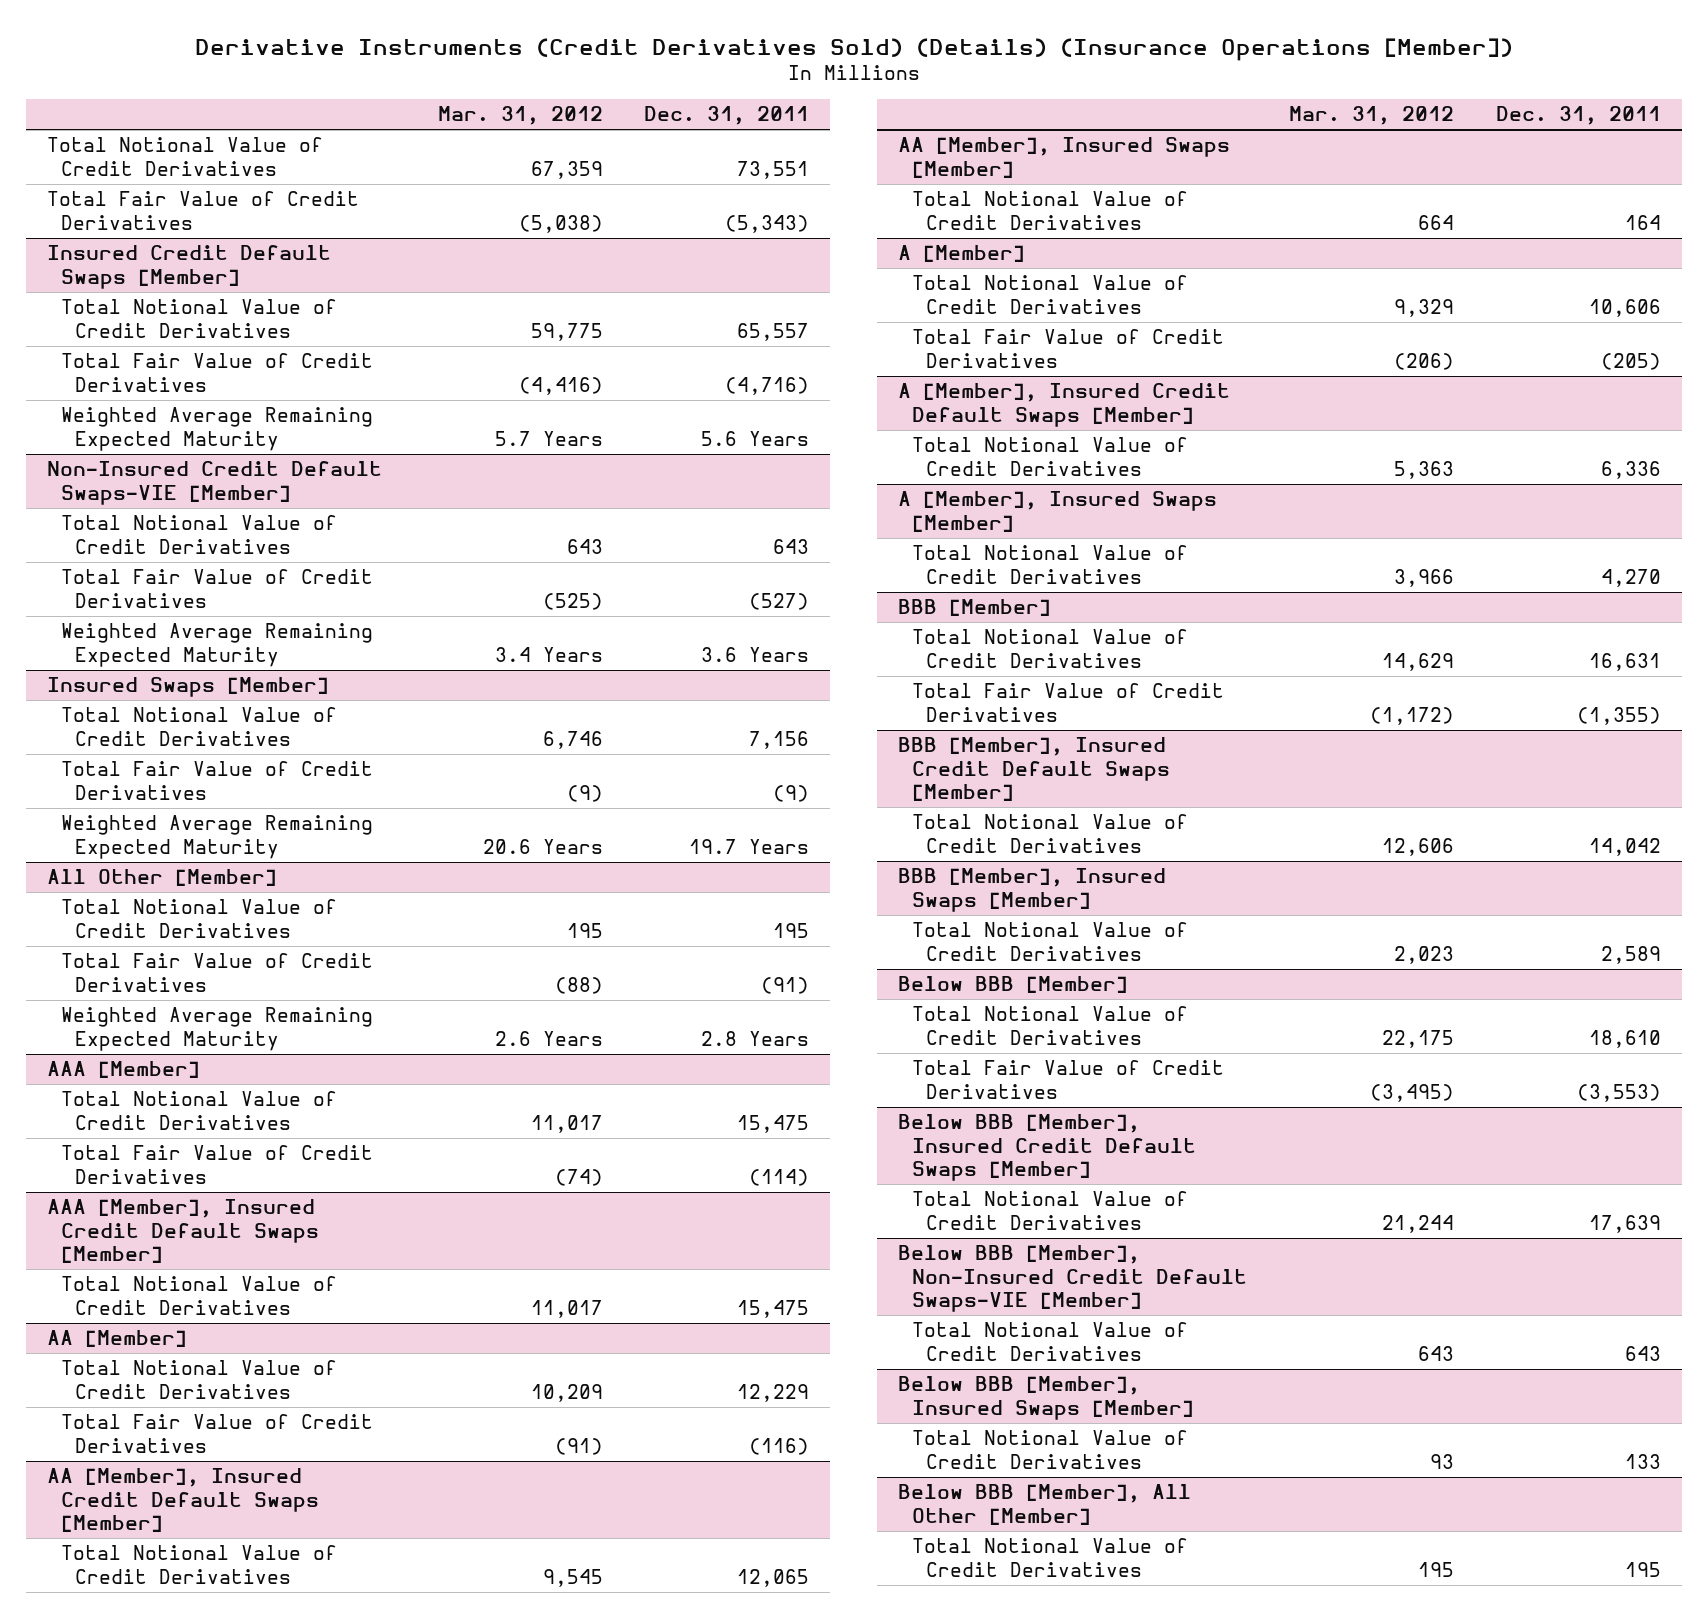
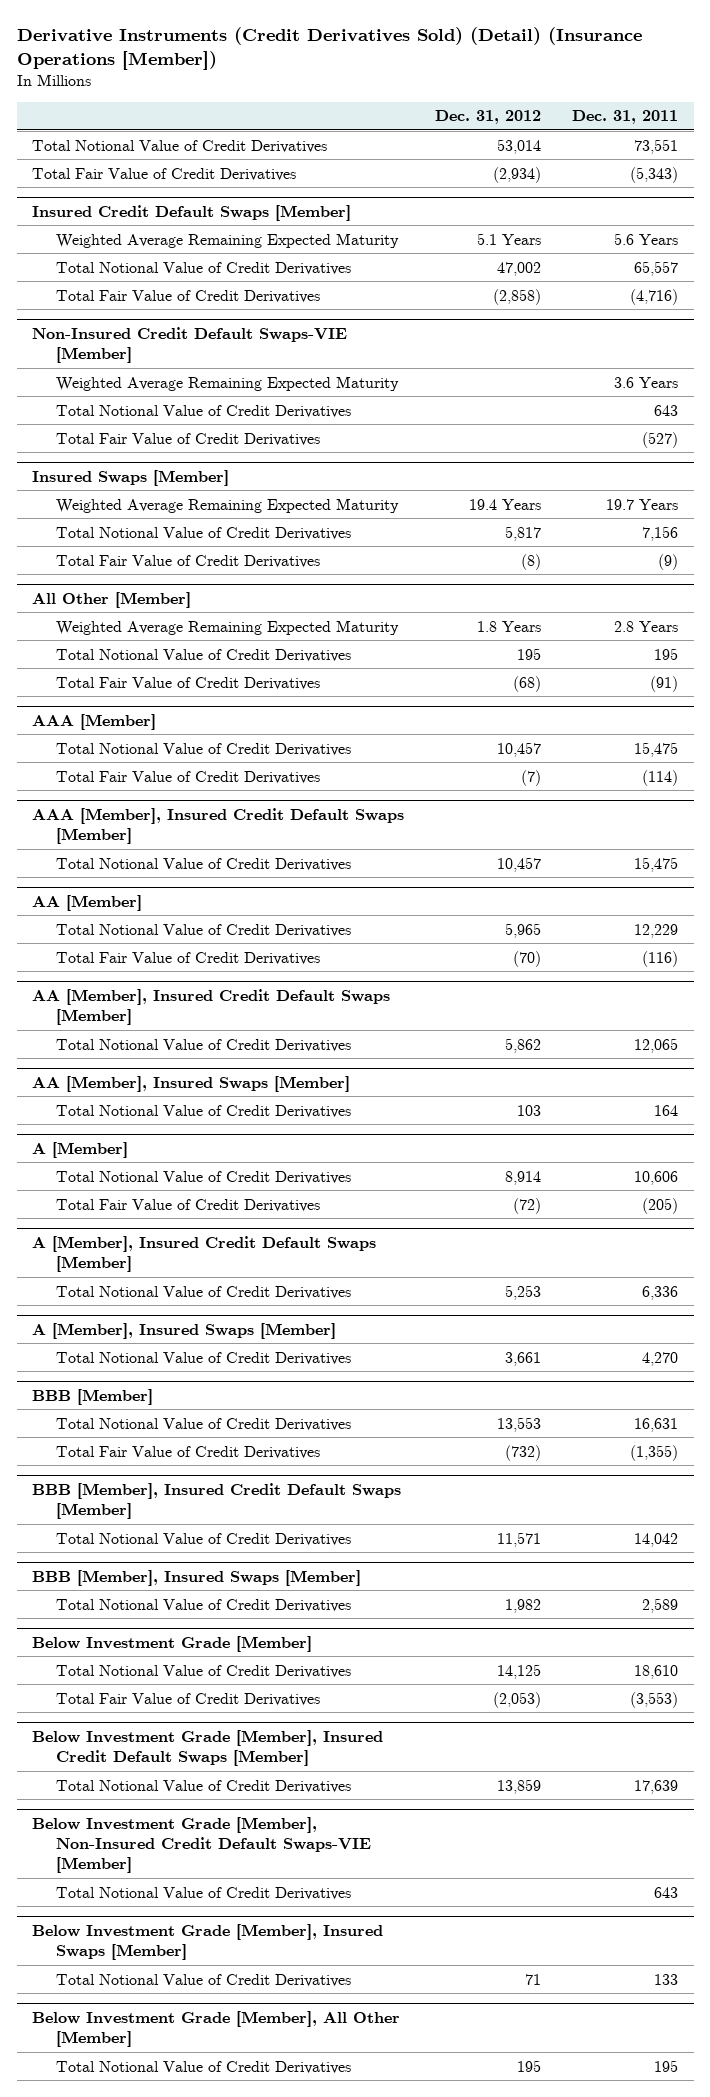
- Derivative Instruments (Credit Derivatives Sold) (Details) (Insurance Operations [Member])
+ Derivative Instruments (Credit Derivatives Sold) (Detail) (Insurance Operations [Member])
- | Mar. 31, 2012 | Dec. 31, 2011
+ | Dec. 31, 2012 | Dec. 31, 2011
@ Insured Credit Default Swaps [Member]
moved up: Weighted Average Remaining Expected Maturity | 5.1 Years | 5.6 Years
@ Non-Insured Credit Default Swaps-VIE [Member]
moved up: Weighted Average Remaining Expected Maturity | | 3.6 Years
@ Insured Swaps [Member]
moved up: Weighted Average Remaining Expected Maturity | 19.4 Years | 19.7 Years
@ All Other [Member]
moved up: Weighted Average Remaining Expected Maturity | 1.8 Years | 2.8 Years
- Below BBB [Member]
+ Below Investment Grade [Member]
- Below BBB [Member], Insured Credit Default Swaps [Member]
+ Below Investment Grade [Member], Insured Credit Default Swaps [Member]
- Below BBB [Member], Non-Insured Credit Default Swaps-VIE [Member]
+ Below Investment Grade [Member], Non-Insured Credit Default Swaps-VIE [Member]
- Below BBB [Member], Insured Swaps [Member]
+ Below Investment Grade [Member], Insured Swaps [Member]
- Below BBB [Member], All Other [Member]
+ Below Investment Grade [Member], All Other [Member]

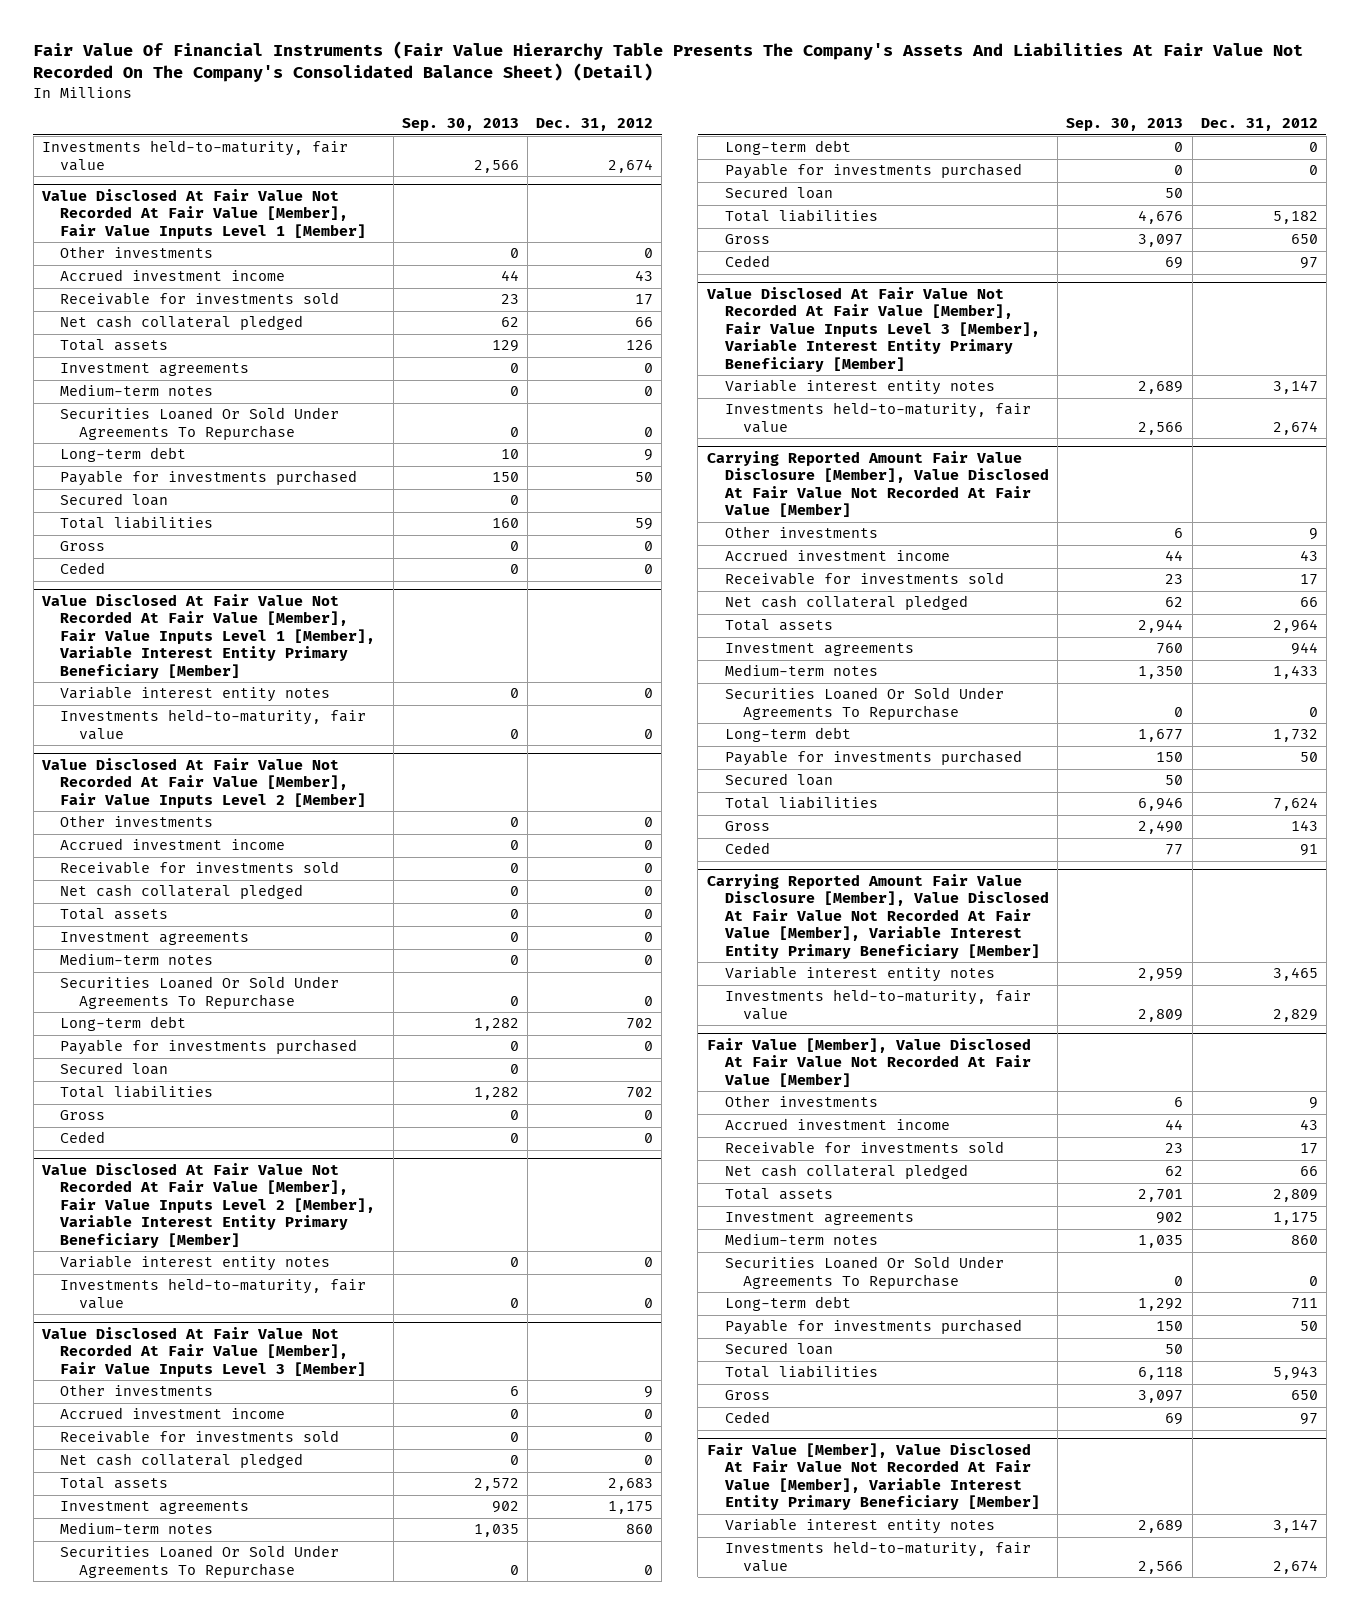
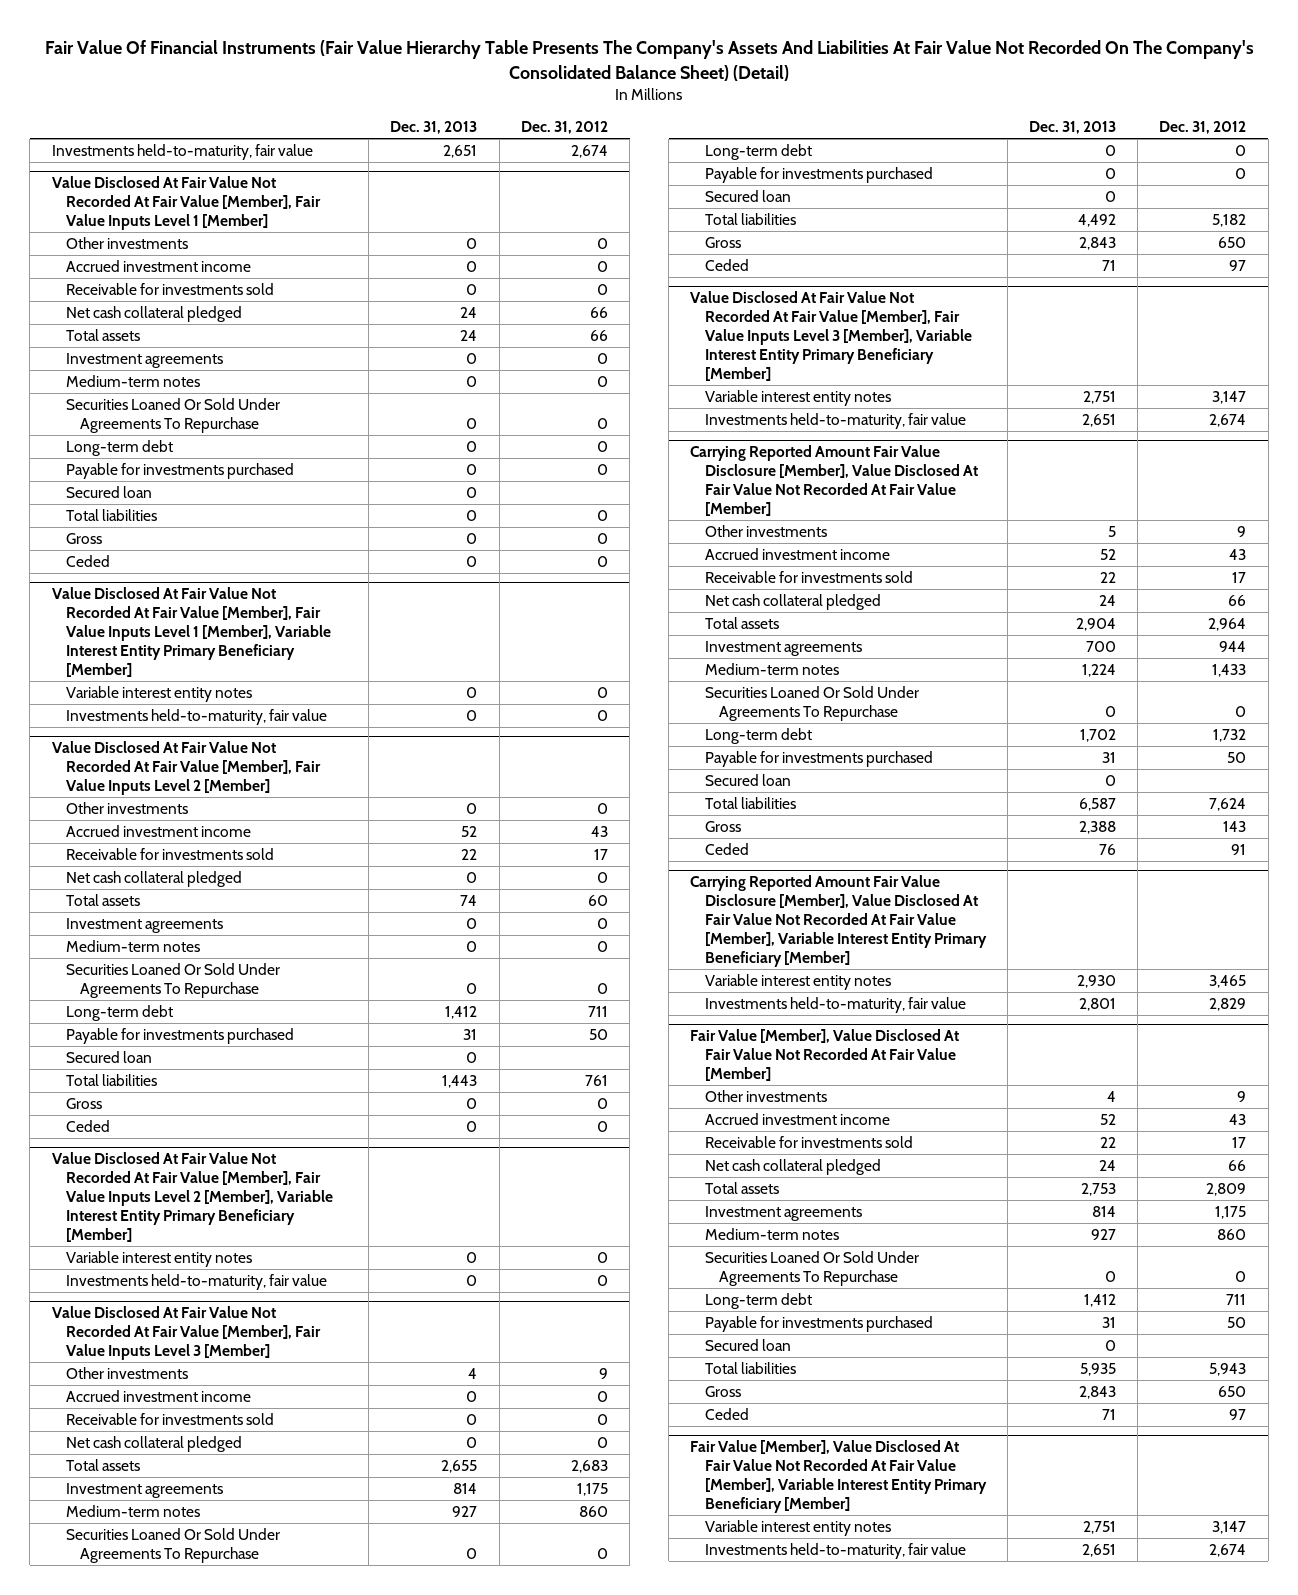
- | Sep. 30, 2013 | Dec. 31, 2012
+ | Dec. 31, 2013 | Dec. 31, 2012
@ Value Disclosed At Fair Value Not Recorded At Fair Value [Member], Fair Value Inputs Level 1 [Member]
- Accrued investment income | 44 | 43
- Receivable for investments sold | 23 | 17
+ Accrued investment income | 0 | 0
+ Receivable for investments sold | 0 | 0
- Total assets | 129 | 126
+ Total assets | 24 | 66
- Long-term debt | 10 | 9
- Payable for investments purchased | 150 | 50
+ Long-term debt | 0 | 0
+ Payable for investments purchased | 0 | 0
- Total liabilities | 160 | 59
+ Total liabilities | 0 | 0
@ Value Disclosed At Fair Value Not Recorded At Fair Value [Member], Fair Value Inputs Level 2 [Member]
- Accrued investment income | 0 | 0
- Receivable for investments sold | 0 | 0
+ Accrued investment income | 52 | 43
+ Receivable for investments sold | 22 | 17
- Total assets | 0 | 0
+ Total assets | 74 | 60
- Long-term debt | 1,282 | 702
- Payable for investments purchased | 0 | 0
+ Long-term debt | 1,412 | 711
+ Payable for investments purchased | 31 | 50
- Total liabilities | 1,282 | 702
+ Total liabilities | 1,443 | 761

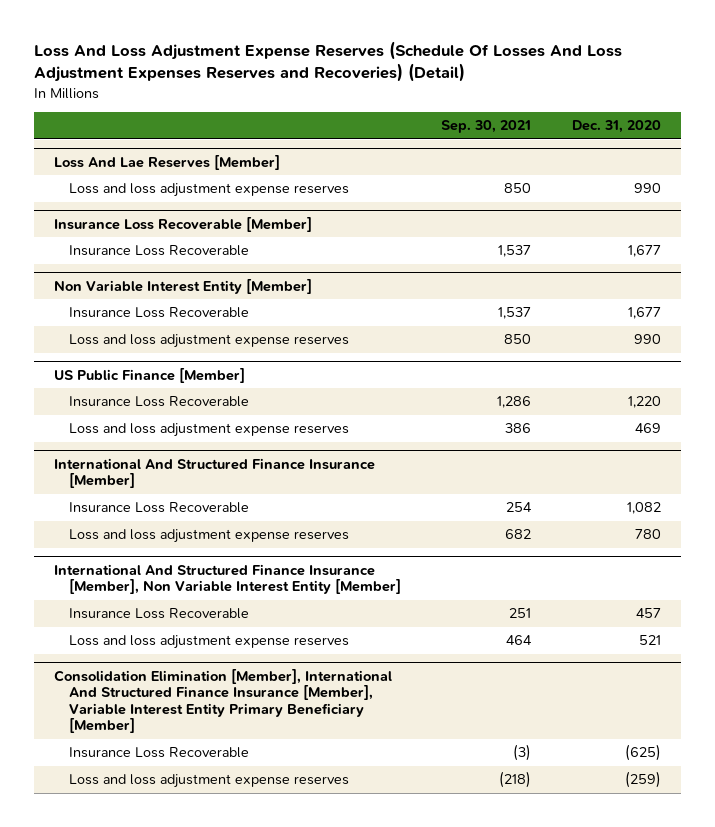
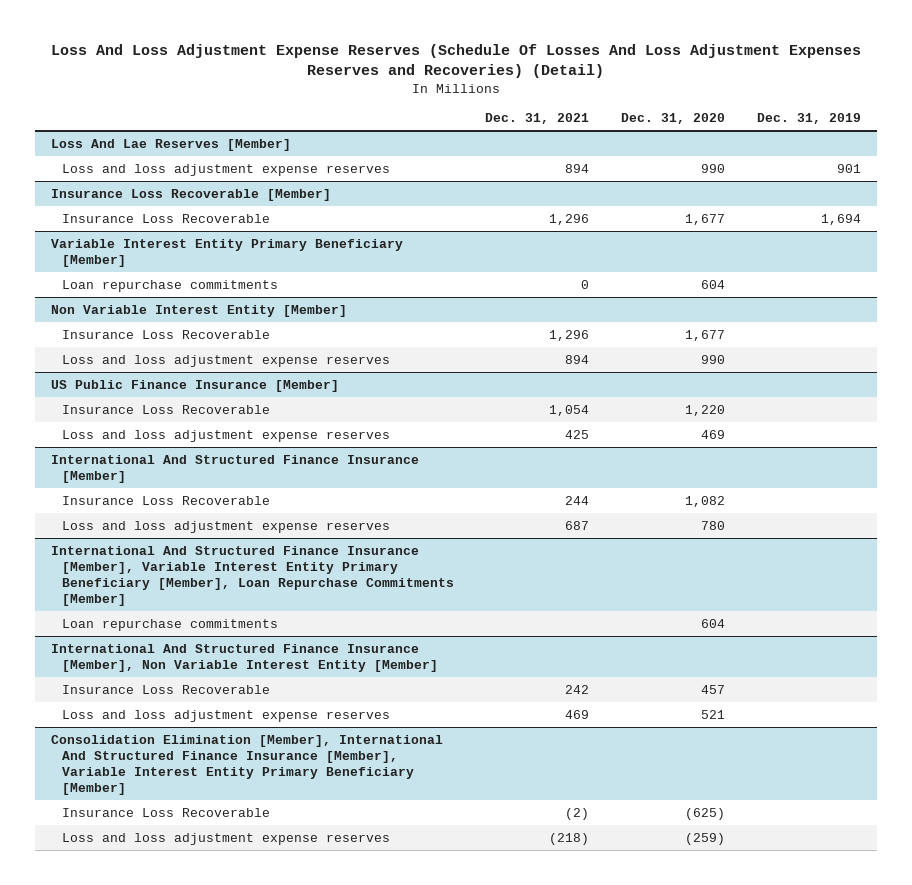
- | Sep. 30, 2021 | Dec. 31, 2020
+ | Dec. 31, 2021 | Dec. 31, 2020 | Dec. 31, 2019
+ Variable Interest Entity Primary Beneficiary [Member]
+ Loan repurchase commitments | 0 | 604 |
- US Public Finance [Member]
+ US Public Finance Insurance [Member]
+ International And Structured Finance Insurance [Member], Variable Interest Entity Primary Beneficiary [Member], Loan Repurchase Commitments [Member]
+ Loan repurchase commitments | | 604 |

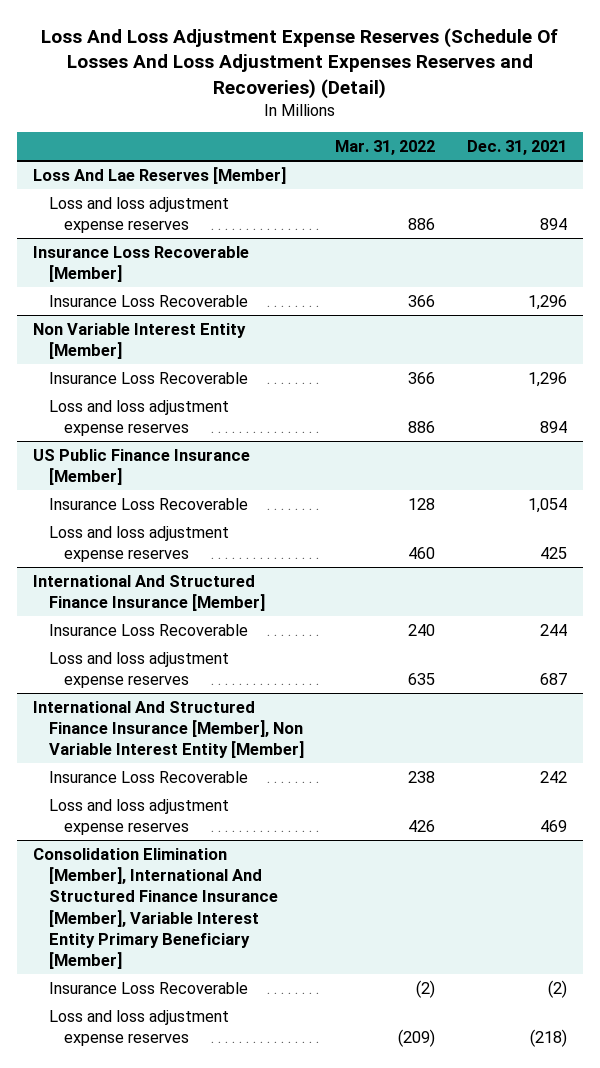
- | Dec. 31, 2021 | Dec. 31, 2020 | Dec. 31, 2019
+ | Mar. 31, 2022 | Dec. 31, 2021
- Variable Interest Entity Primary Beneficiary [Member]
- Loan repurchase commitments | 0 | 604 |
- International And Structured Finance Insurance [Member], Variable Interest Entity Primary Beneficiary [Member], Loan Repurchase Commitments [Member]
- Loan repurchase commitments | | 604 |

